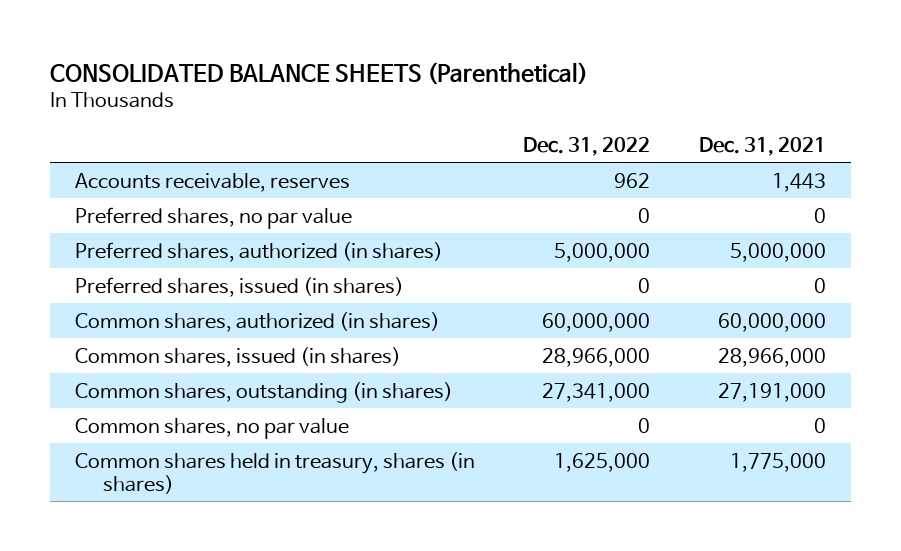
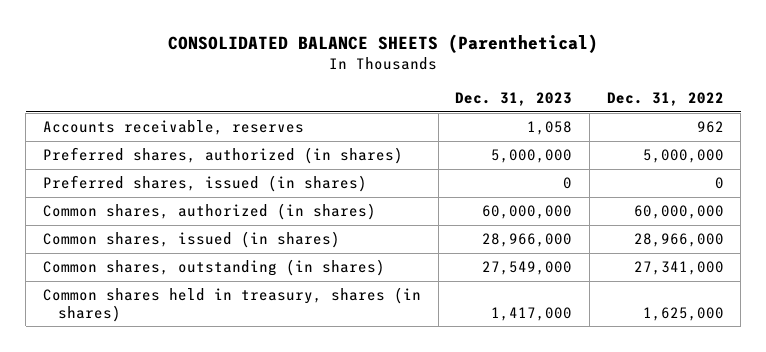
- | Dec. 31, 2022 | Dec. 31, 2021
+ | Dec. 31, 2023 | Dec. 31, 2022
- Preferred shares, no par value | 0 | 0
- Common shares, no par value | 0 | 0

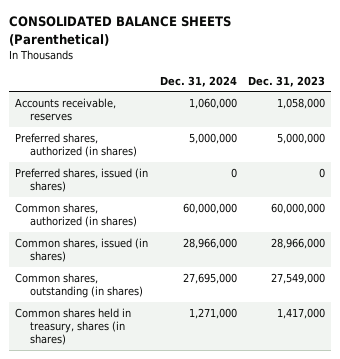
- | Dec. 31, 2023 | Dec. 31, 2022
+ | Dec. 31, 2024 | Dec. 31, 2023
- Accounts receivable, reserves | 1,058 | 962
+ Accounts receivable, reserves | 1,060,000 | 1,058,000

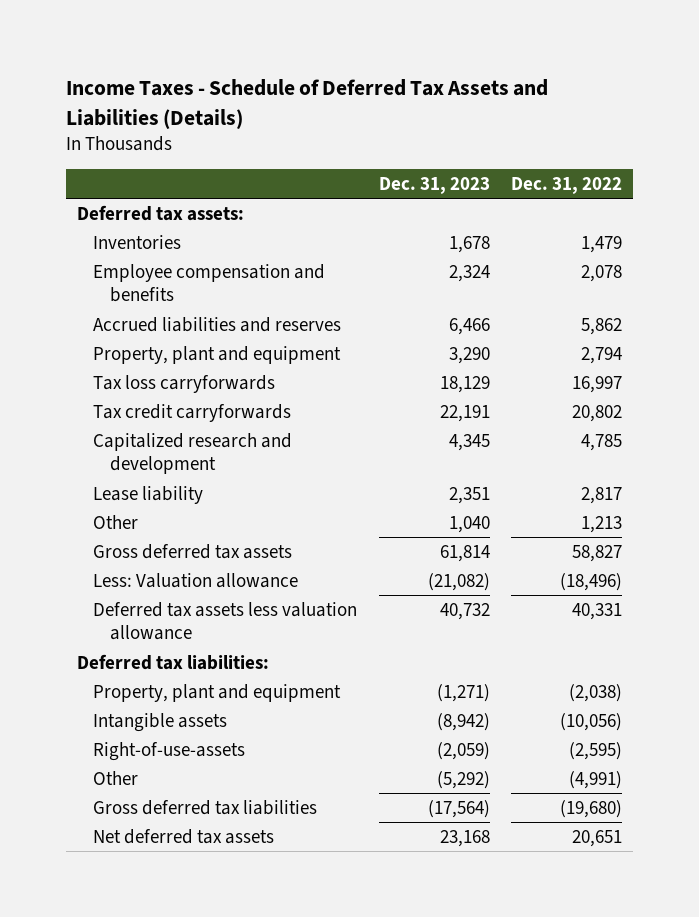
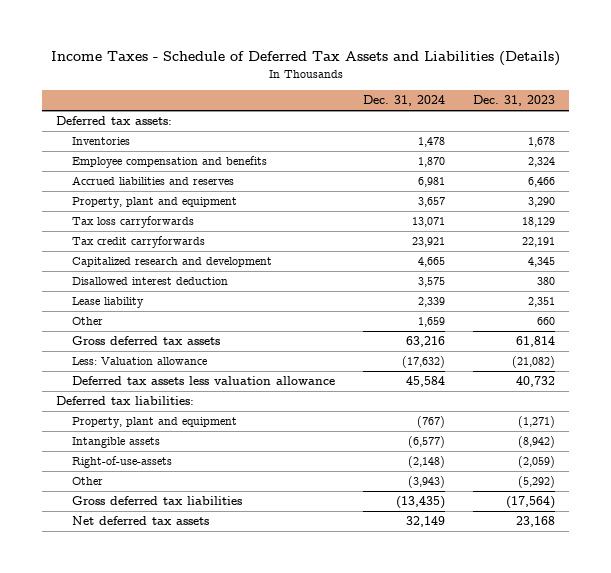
- | Dec. 31, 2023 | Dec. 31, 2022
+ | Dec. 31, 2024 | Dec. 31, 2023
+ Disallowed interest deduction | 3,575 | 380
- Other | 1,040 | 1,213
+ Other | 1,659 | 660

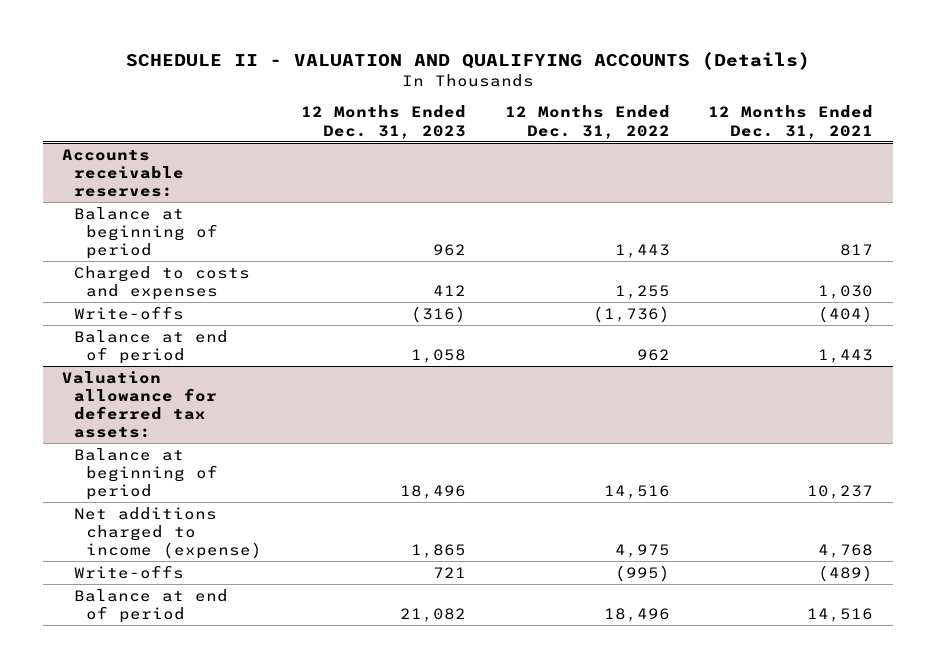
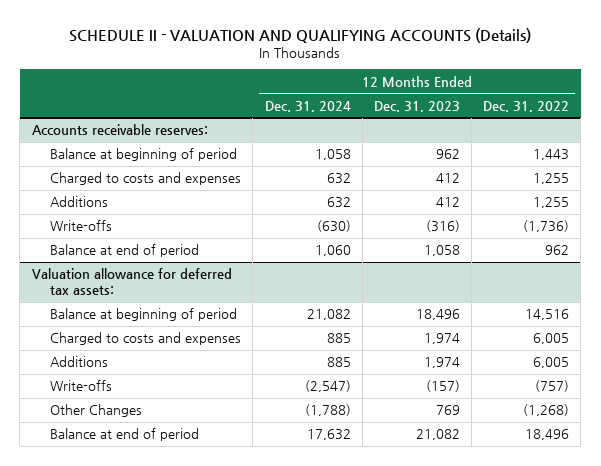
- | 12 Months Ended Dec. 31, 2023 | 12 Months Ended Dec. 31, 2022 | 12 Months Ended Dec. 31, 2021
+ | 12 Months Ended Dec. 31, 2024 | 12 Months Ended Dec. 31, 2023 | 12 Months Ended Dec. 31, 2022
@ Accounts receivable reserves:
+ Additions | 632 | 412 | 1,255
@ Valuation allowance for deferred tax assets:
- Net additions charged to income (expense) | 1,865 | 4,975 | 4,768
- Write-offs | 721 | (995) | (489)
+ Charged to costs and expenses | 885 | 1,974 | 6,005
+ Additions | 885 | 1,974 | 6,005
+ Write-offs | (2,547) | (157) | (757)
+ Other Changes | (1,788) | 769 | (1,268)

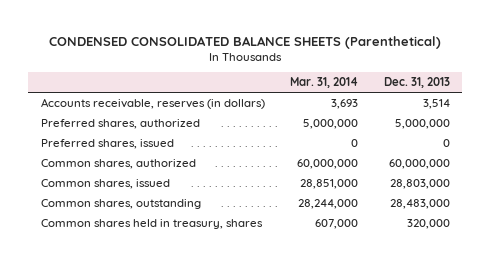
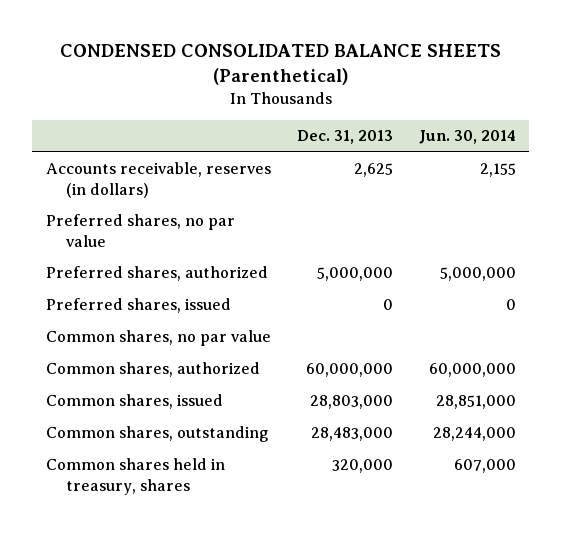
- | Mar. 31, 2014 | Dec. 31, 2013
+ | Dec. 31, 2013 | Jun. 30, 2014
- Accounts receivable, reserves (in dollars) | 3,693 | 3,514
+ Accounts receivable, reserves (in dollars) | 2,625 | 2,155
+ Preferred shares, no par value
+ Common shares, no par value

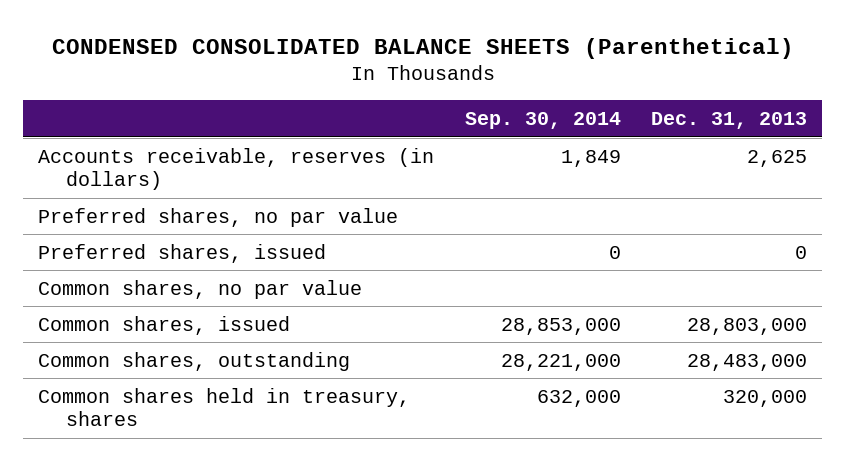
- | Dec. 31, 2013 | Jun. 30, 2014
+ | Sep. 30, 2014 | Dec. 31, 2013
- Preferred shares, authorized | 5,000,000 | 5,000,000
- Common shares, authorized | 60,000,000 | 60,000,000

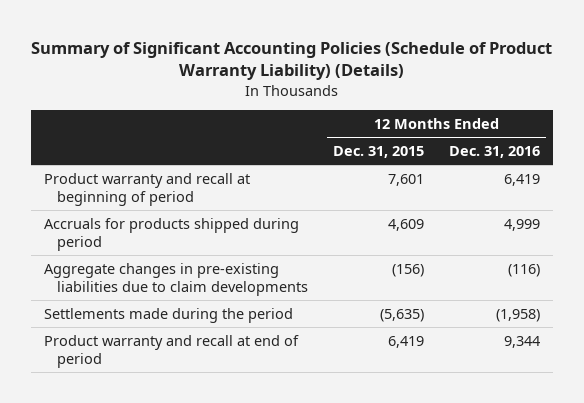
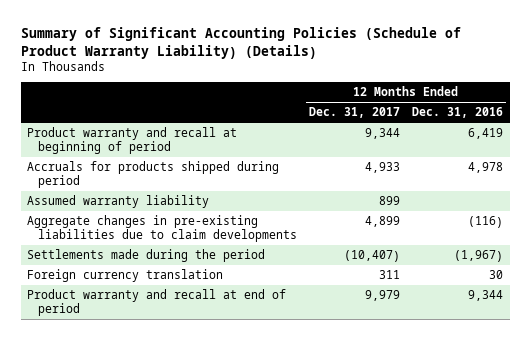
- | 12 Months Ended Dec. 31, 2015 | 12 Months Ended Dec. 31, 2016
+ | 12 Months Ended Dec. 31, 2017 | 12 Months Ended Dec. 31, 2016
- Accruals for products shipped during period | 4,609 | 4,999
+ Accruals for products shipped during period | 4,933 | 4,978
+ Assumed warranty liability | 899 |
- Settlements made during the period | (5,635) | (1,958)
+ Settlements made during the period | (10,407) | (1,967)
+ Foreign currency translation | 311 | 30

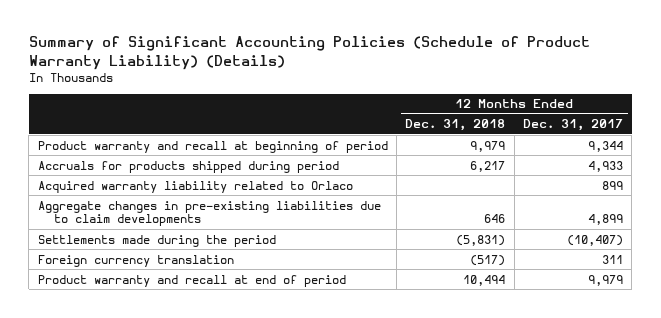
- | 12 Months Ended Dec. 31, 2017 | 12 Months Ended Dec. 31, 2016
+ | 12 Months Ended Dec. 31, 2018 | 12 Months Ended Dec. 31, 2017
- Assumed warranty liability | 899 |
+ Acquired warranty liability related to Orlaco | | 899

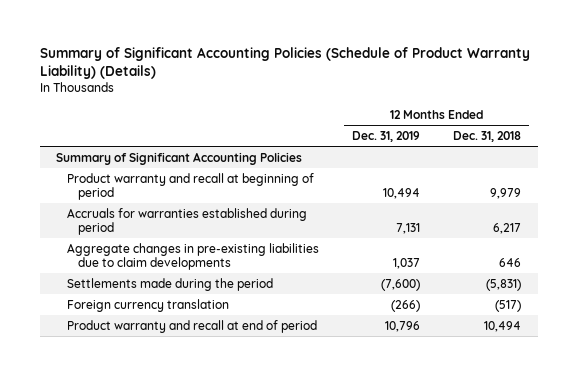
- | 12 Months Ended Dec. 31, 2018 | 12 Months Ended Dec. 31, 2017
+ | 12 Months Ended Dec. 31, 2019 | 12 Months Ended Dec. 31, 2018
+ Summary of Significant Accounting Policies
- Accruals for products shipped during period | 6,217 | 4,933
- Acquired warranty liability related to Orlaco | | 899
+ Accruals for warranties established during period | 7,131 | 6,217

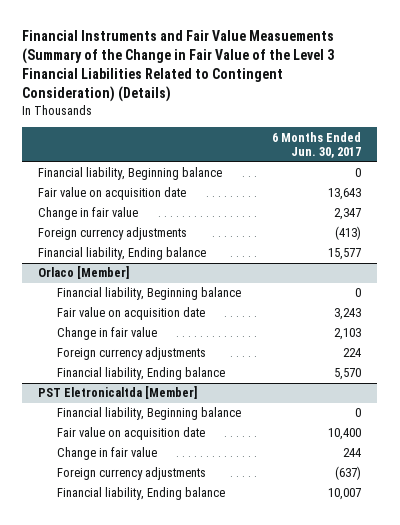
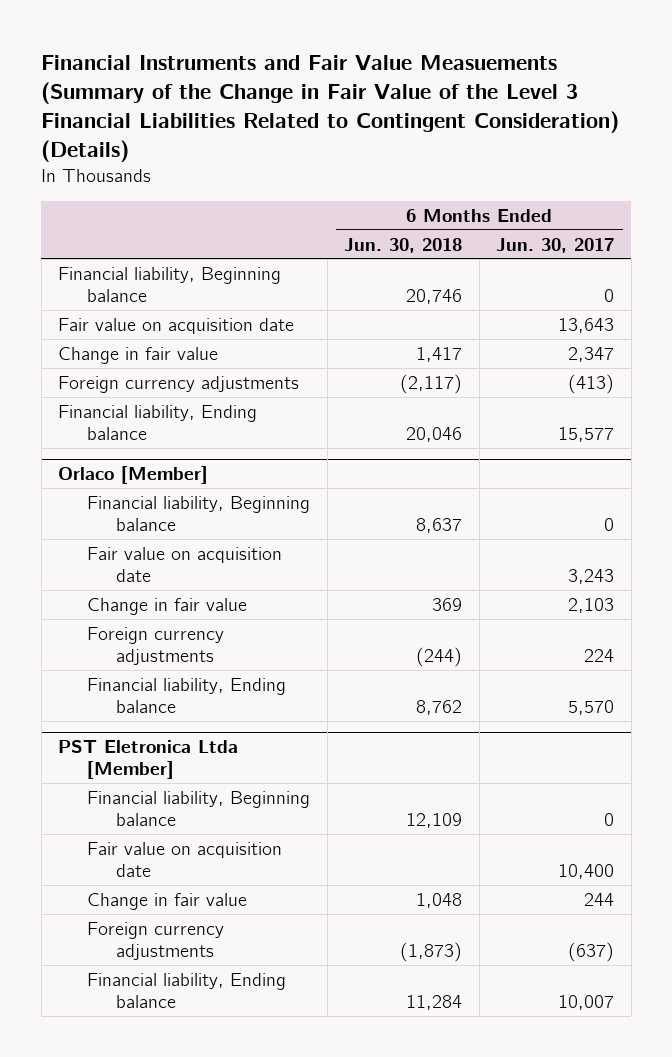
- | 6 Months Ended Jun. 30, 2017
+ | 6 Months Ended Jun. 30, 2018 | 6 Months Ended Jun. 30, 2017
- PST Eletronicaltda [Member]
+ PST Eletronica Ltda [Member]

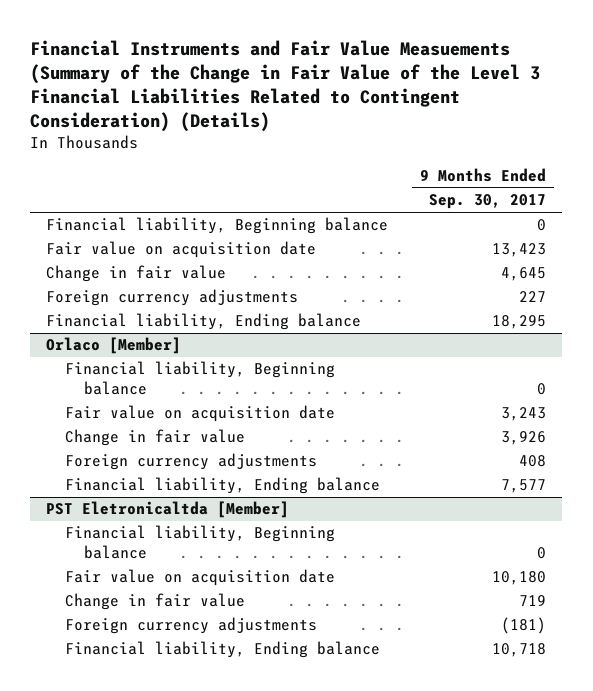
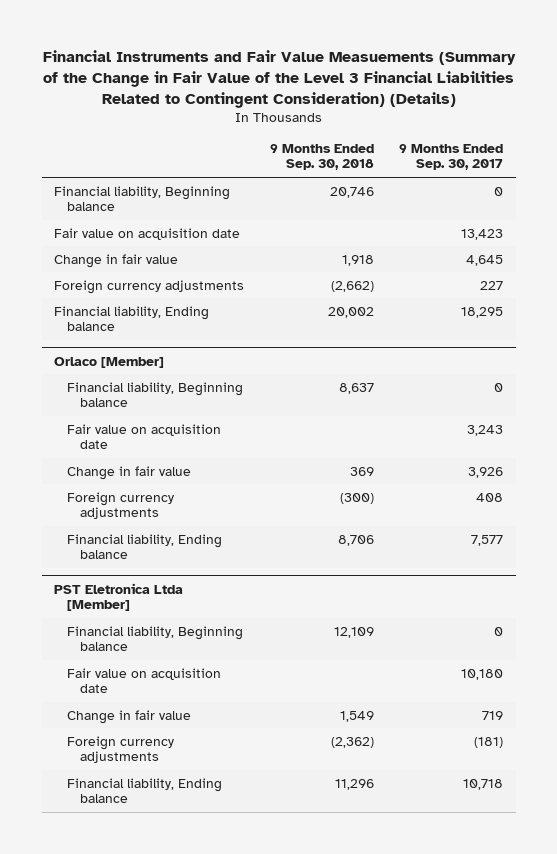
- | 9 Months Ended Sep. 30, 2017
+ | 9 Months Ended Sep. 30, 2018 | 9 Months Ended Sep. 30, 2017
- PST Eletronicaltda [Member]
+ PST Eletronica Ltda [Member]

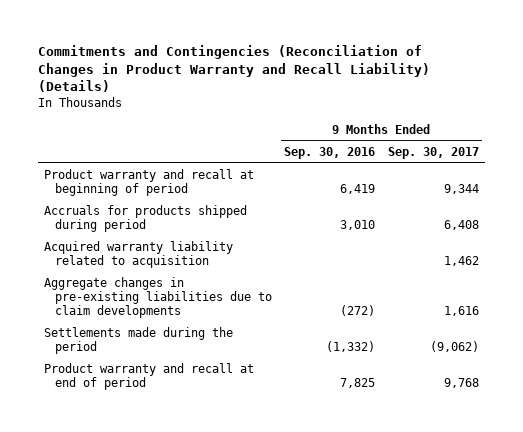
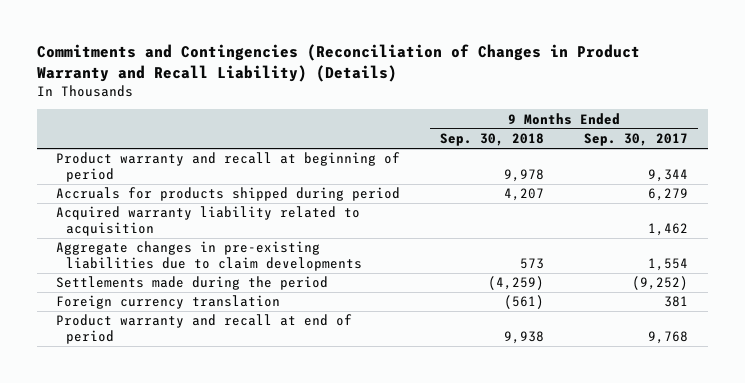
- | 9 Months Ended Sep. 30, 2016 | 9 Months Ended Sep. 30, 2017
+ | 9 Months Ended Sep. 30, 2018 | 9 Months Ended Sep. 30, 2017
- Accruals for products shipped during period | 3,010 | 6,408
+ Accruals for products shipped during period | 4,207 | 6,279
- Aggregate changes in pre-existing liabilities due to claim developments | (272) | 1,616
- Settlements made during the period | (1,332) | (9,062)
+ Aggregate changes in pre-existing liabilities due to claim developments | 573 | 1,554
+ Settlements made during the period | (4,259) | (9,252)
+ Foreign currency translation | (561) | 381

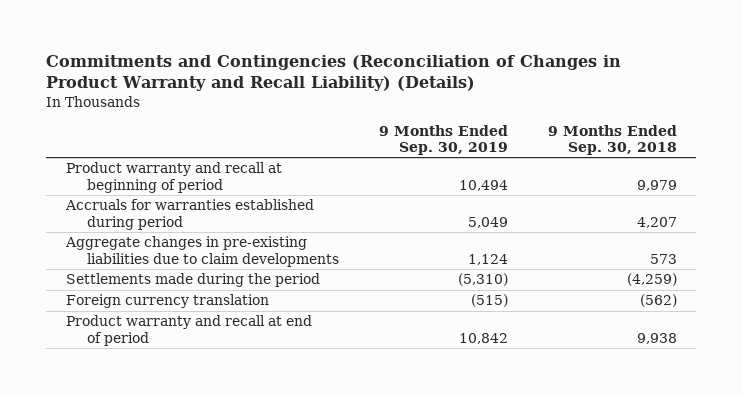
- | 9 Months Ended Sep. 30, 2018 | 9 Months Ended Sep. 30, 2017
+ | 9 Months Ended Sep. 30, 2019 | 9 Months Ended Sep. 30, 2018
- Product warranty and recall at beginning of period | 9,978 | 9,344
- Accruals for products shipped during period | 4,207 | 6,279
- Acquired warranty liability related to acquisition | | 1,462
+ Product warranty and recall at beginning of period | 10,494 | 9,979
+ Accruals for warranties established during period | 5,049 | 4,207
- Foreign currency translation | (561) | 381
+ Foreign currency translation | (515) | (562)

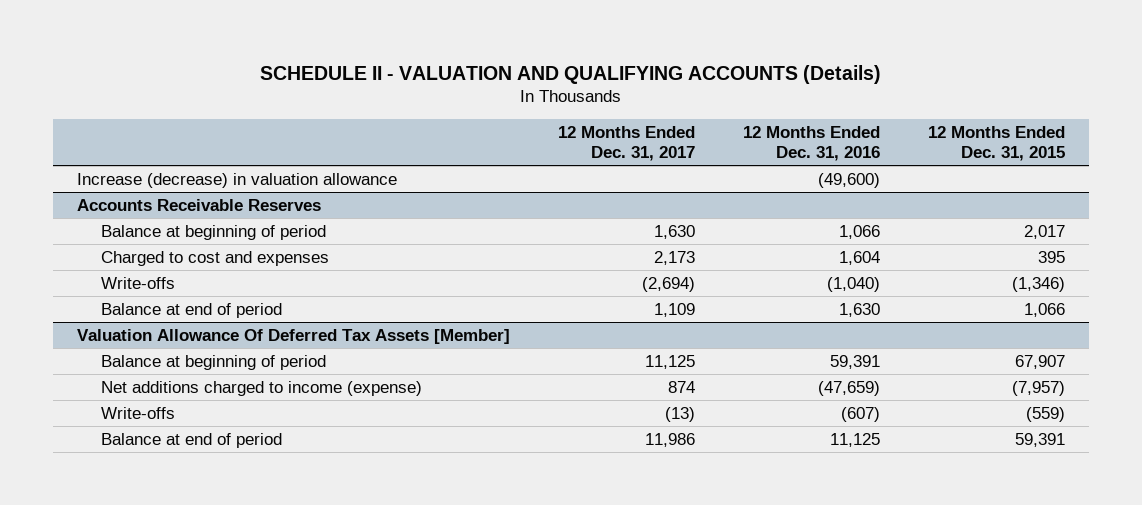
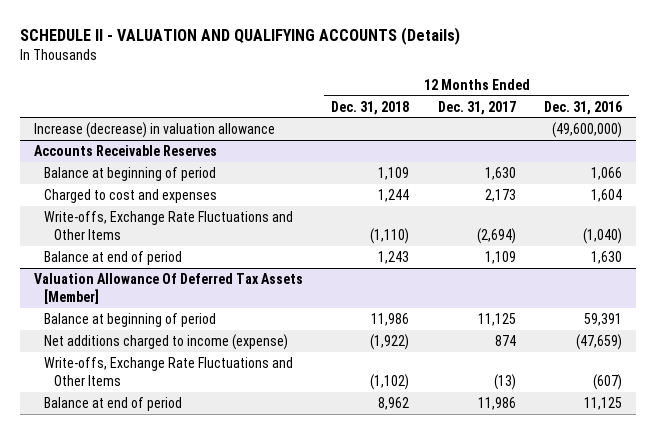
- | 12 Months Ended Dec. 31, 2017 | 12 Months Ended Dec. 31, 2016 | 12 Months Ended Dec. 31, 2015
+ | 12 Months Ended Dec. 31, 2018 | 12 Months Ended Dec. 31, 2017 | 12 Months Ended Dec. 31, 2016
- Increase (decrease) in valuation allowance | | (49,600) |
+ Increase (decrease) in valuation allowance | | | (49,600,000)
@ Accounts Receivable Reserves
- Write-offs | (2,694) | (1,040) | (1,346)
+ Write-offs, Exchange Rate Fluctuations and Other Items | (1,110) | (2,694) | (1,040)
@ Valuation Allowance Of Deferred Tax Assets [Member]
- Write-offs | (13) | (607) | (559)
+ Write-offs, Exchange Rate Fluctuations and Other Items | (1,102) | (13) | (607)

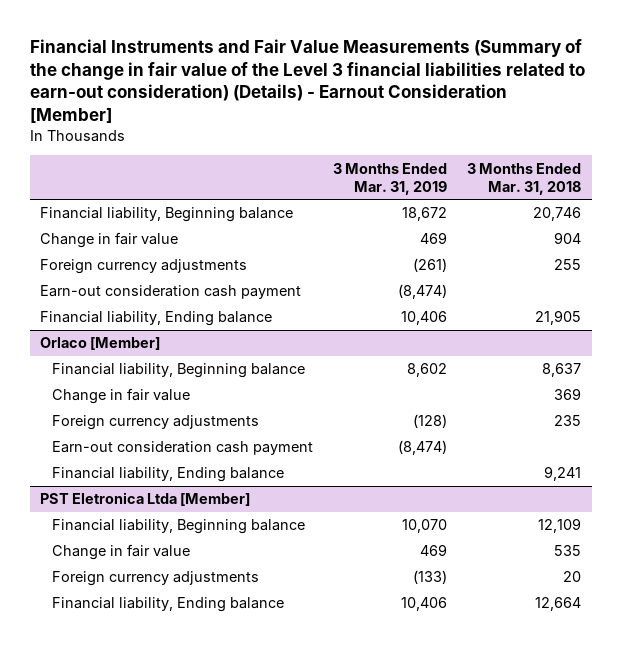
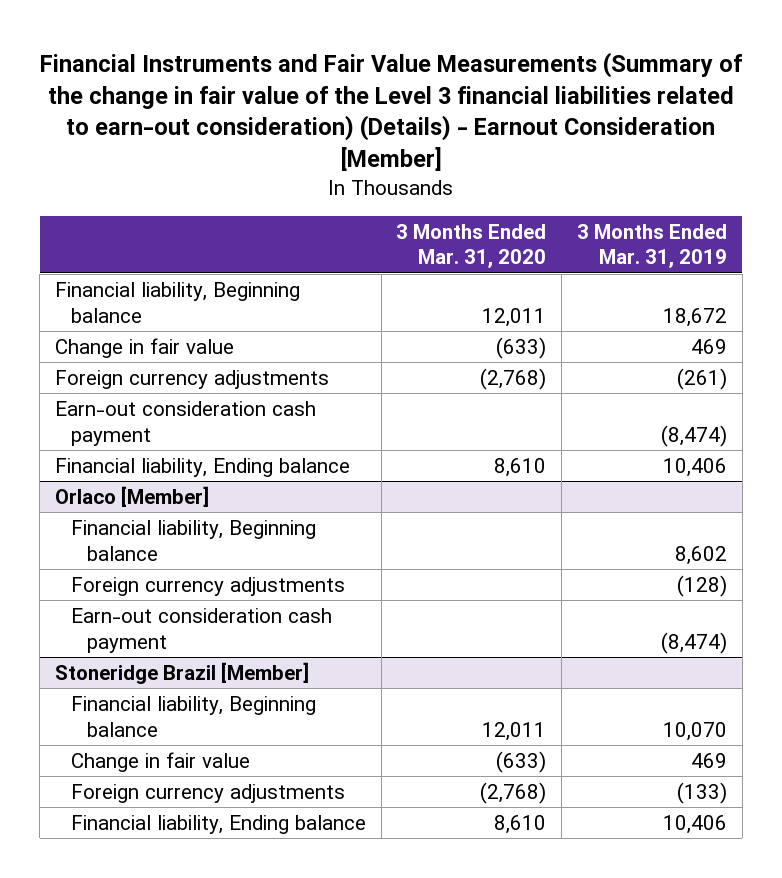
- | 3 Months Ended Mar. 31, 2019 | 3 Months Ended Mar. 31, 2018
+ | 3 Months Ended Mar. 31, 2020 | 3 Months Ended Mar. 31, 2019
@ Orlaco [Member]
- Change in fair value | | 369
- Financial liability, Ending balance | | 9,241
- PST Eletronica Ltda [Member]
+ Stoneridge Brazil [Member]

